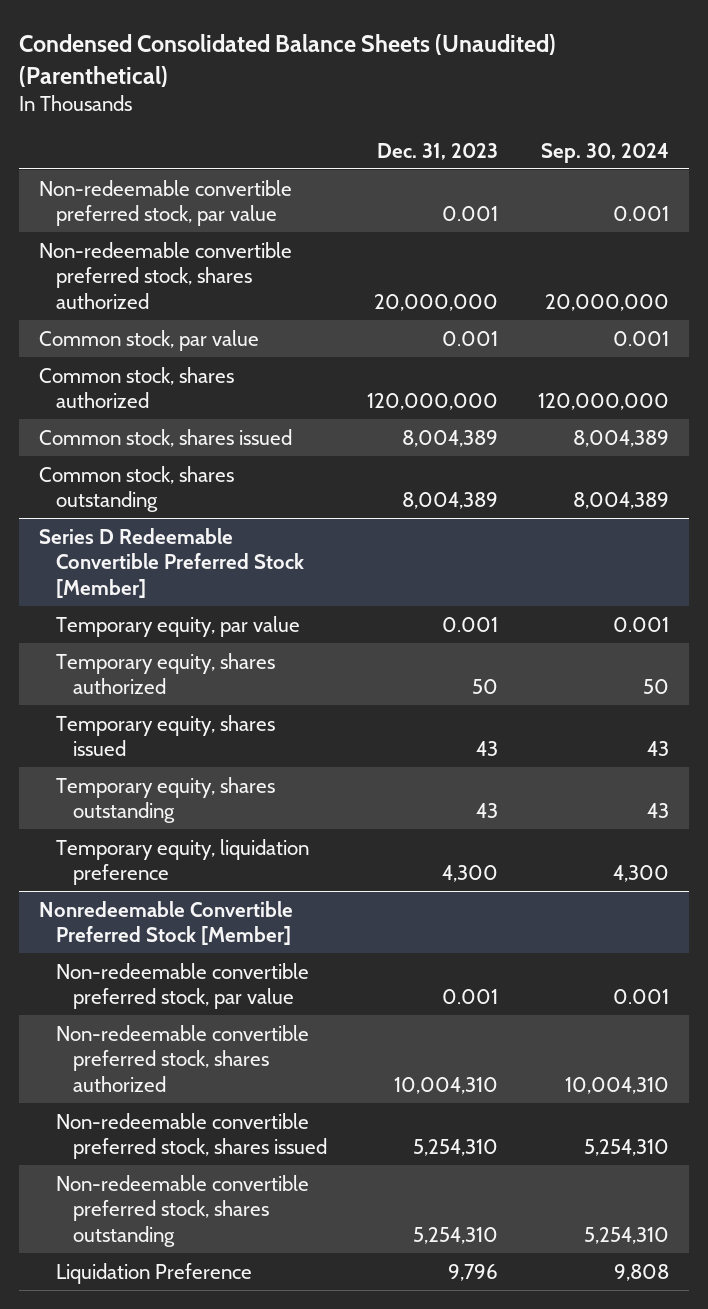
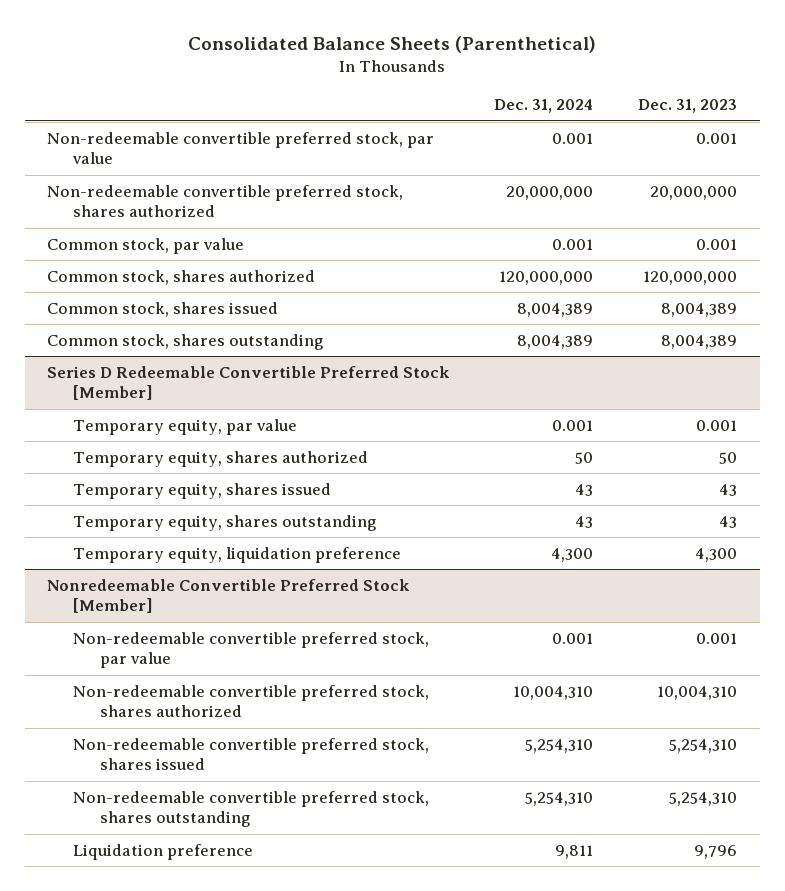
- Condensed Consolidated Balance Sheets (Unaudited) (Parenthetical)
+ Consolidated Balance Sheets (Parenthetical)
- | Dec. 31, 2023 | Sep. 30, 2024
+ | Dec. 31, 2024 | Dec. 31, 2023
@ Nonredeemable Convertible Preferred Stock [Member]
- Liquidation Preference | 9,796 | 9,808
+ Liquidation preference | 9,811 | 9,796

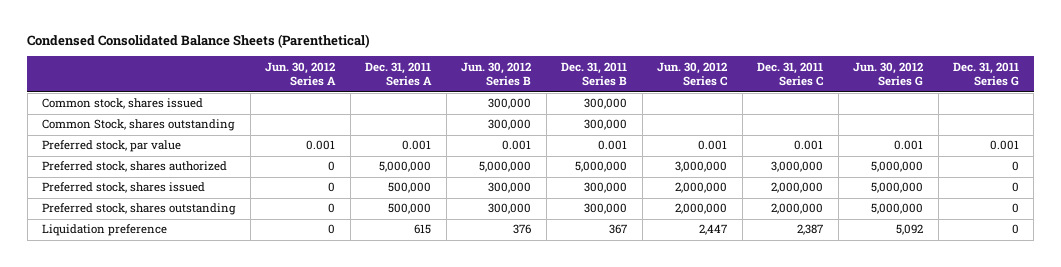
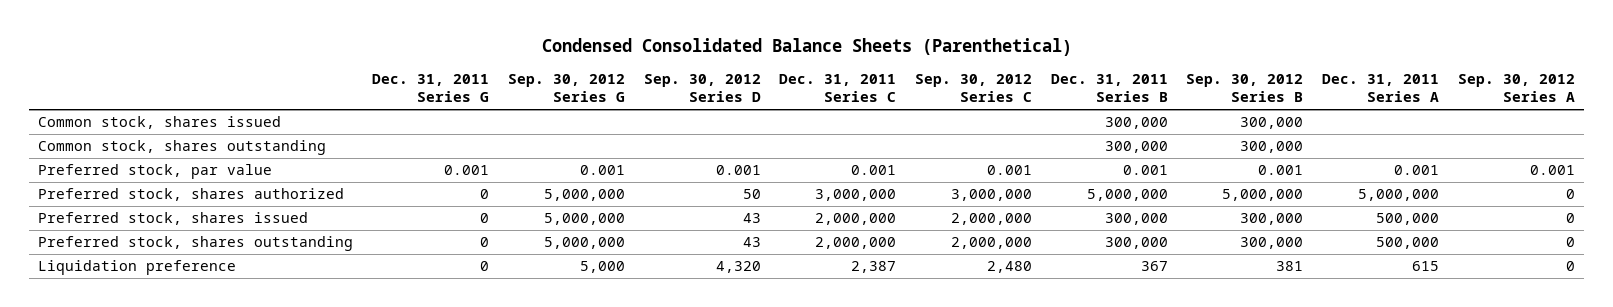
- | Jun. 30, 2012 Series A | Dec. 31, 2011 Series A | Jun. 30, 2012 Series B | Dec. 31, 2011 Series B | Jun. 30, 2012 Series C | Dec. 31, 2011 Series C | Jun. 30, 2012 Series G | Dec. 31, 2011 Series G
+ | Dec. 31, 2011 Series G | Sep. 30, 2012 Series G | Sep. 30, 2012 Series D | Dec. 31, 2011 Series C | Sep. 30, 2012 Series C | Dec. 31, 2011 Series B | Sep. 30, 2012 Series B | Dec. 31, 2011 Series A | Sep. 30, 2012 Series A
- Common Stock, shares outstanding | | | 300,000 | 300,000 | | | |
+ Common stock, shares outstanding | | | | | | 300,000 | 300,000 | |

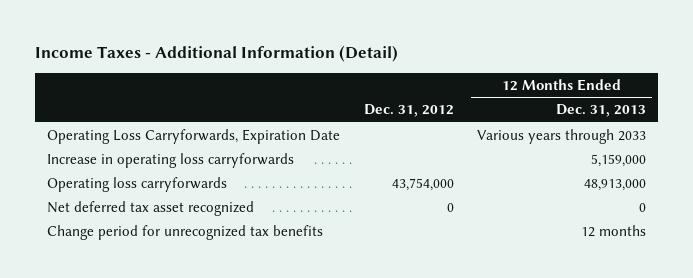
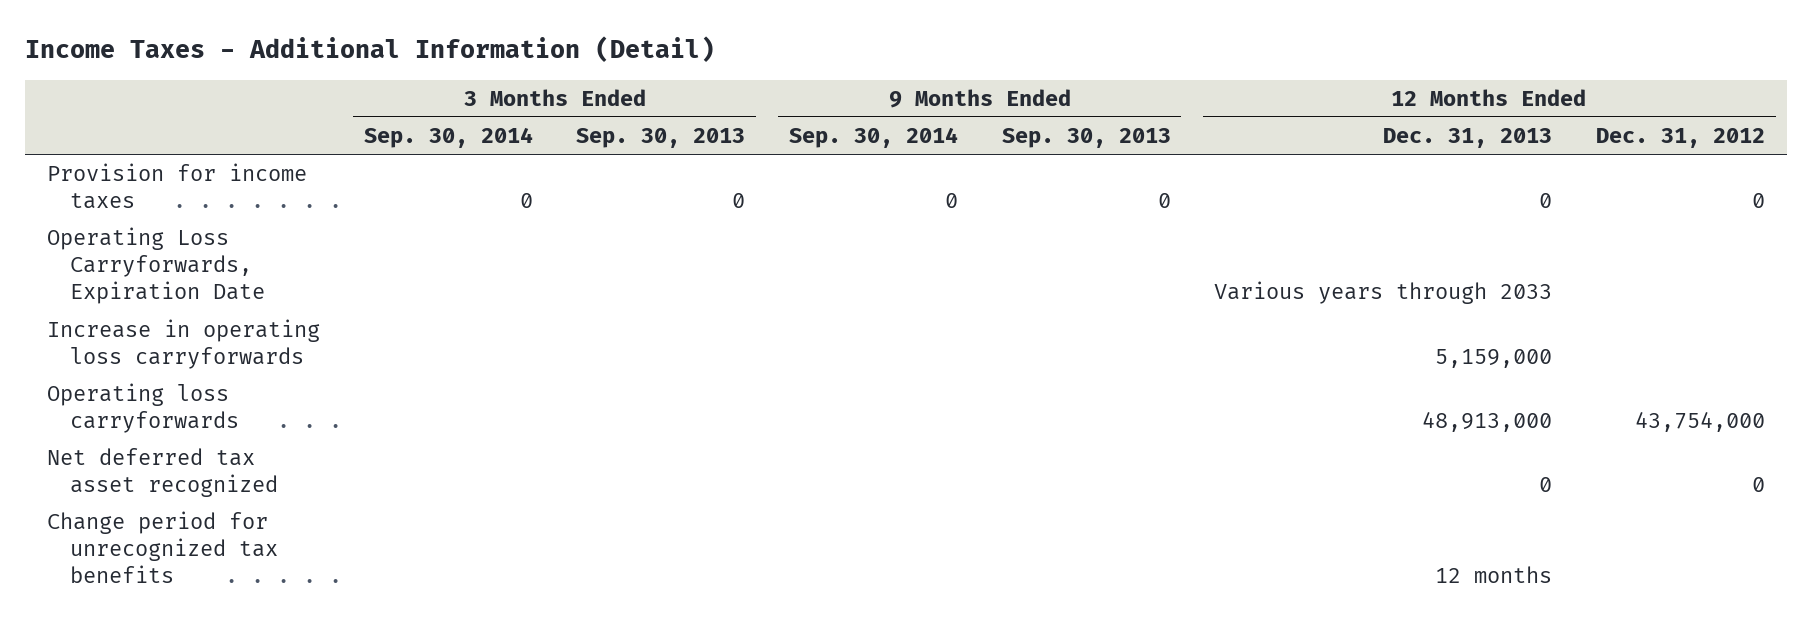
- | Dec. 31, 2012 | 12 Months Ended Dec. 31, 2013
+ | 3 Months Ended Sep. 30, 2014 | 3 Months Ended Sep. 30, 2013 | 9 Months Ended Sep. 30, 2014 | 9 Months Ended Sep. 30, 2013 | 12 Months Ended Dec. 31, 2013 | 12 Months Ended Dec. 31, 2012
+ Provision for income taxes | 0 | 0 | 0 | 0 | 0 | 0

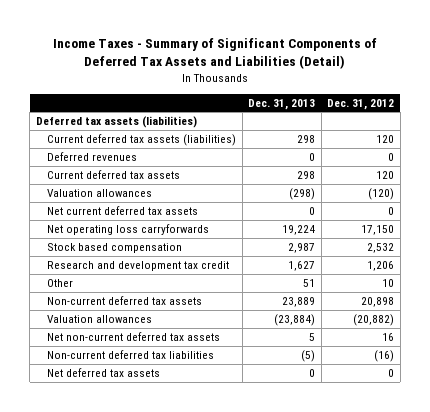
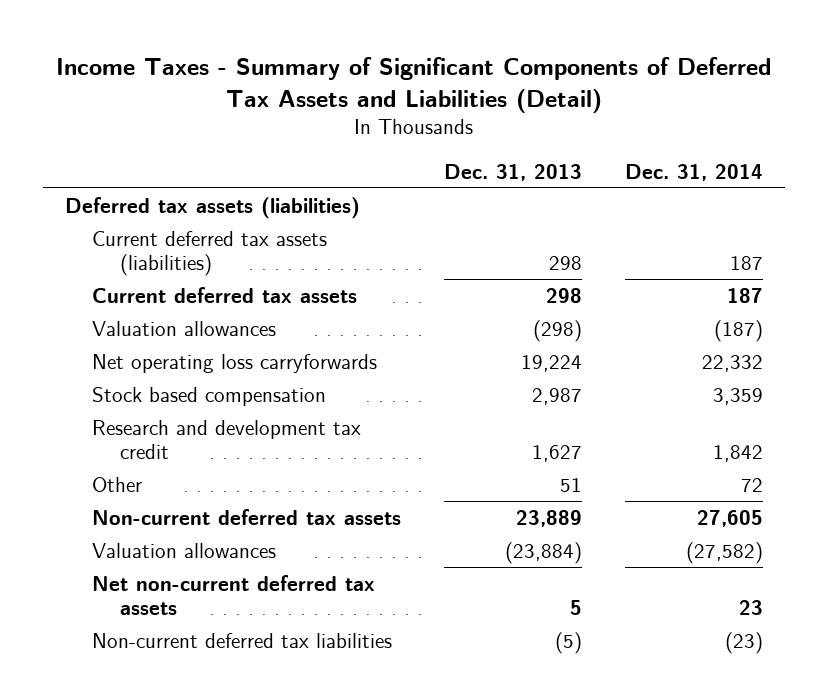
- | Dec. 31, 2013 | Dec. 31, 2012
+ | Dec. 31, 2013 | Dec. 31, 2014
- Deferred revenues | 0 | 0
- Net current deferred tax assets | 0 | 0
- Net deferred tax assets | 0 | 0

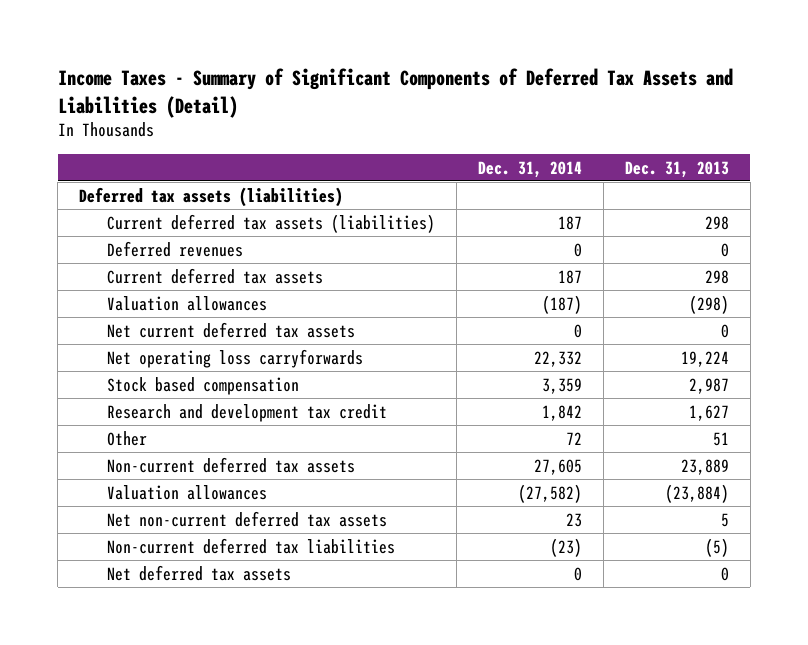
- | Dec. 31, 2013 | Dec. 31, 2014
+ | Dec. 31, 2014 | Dec. 31, 2013
+ Deferred revenues | 0 | 0
+ Net current deferred tax assets | 0 | 0
+ Net deferred tax assets | 0 | 0

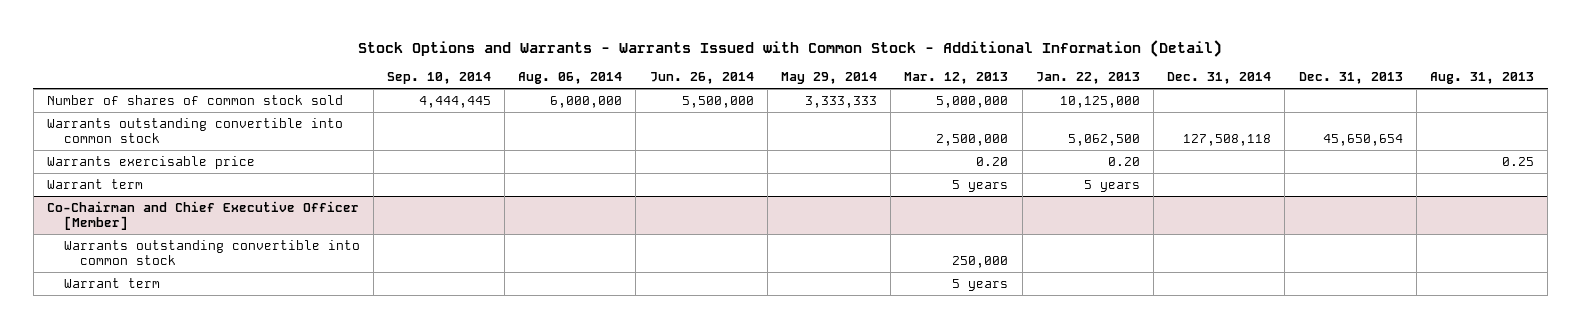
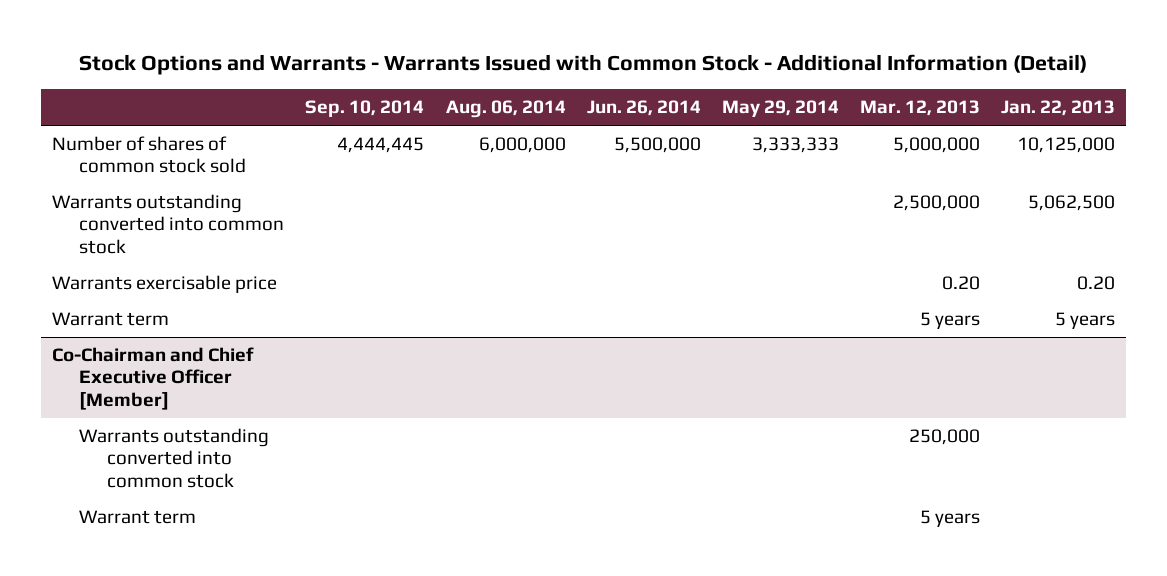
- | Sep. 10, 2014 | Aug. 06, 2014 | Jun. 26, 2014 | May 29, 2014 | Mar. 12, 2013 | Jan. 22, 2013 | Dec. 31, 2014 | Dec. 31, 2013 | Aug. 31, 2013
+ | Sep. 10, 2014 | Aug. 06, 2014 | Jun. 26, 2014 | May 29, 2014 | Mar. 12, 2013 | Jan. 22, 2013
- Warrants outstanding convertible into common stock | | | | | 2,500,000 | 5,062,500 | 127,508,118 | 45,650,654 |
+ Warrants outstanding converted into common stock | | | | | 2,500,000 | 5,062,500
@ Co-Chairman and Chief Executive Officer [Member]
- Warrants outstanding convertible into common stock | | | | | 250,000 | | | |
+ Warrants outstanding converted into common stock | | | | | 250,000 |

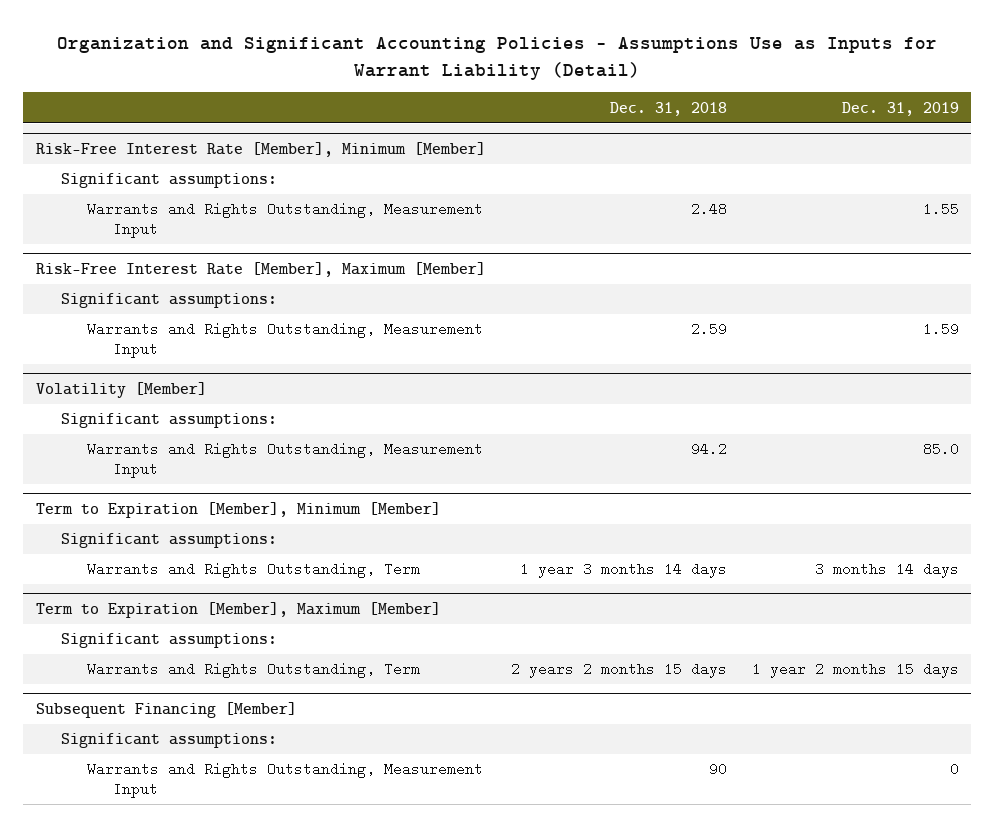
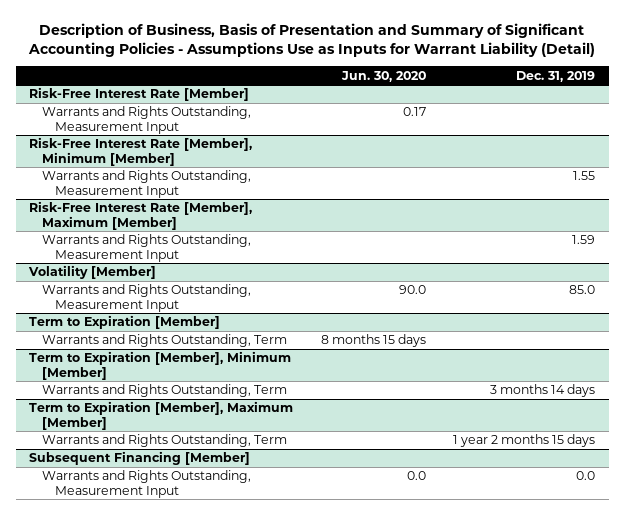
- Organization and Significant Accounting Policies - Assumptions Use as Inputs for Warrant Liability (Detail)
+ Description of Business, Basis of Presentation and Summary of Significant Accounting Policies - Assumptions Use as Inputs for Warrant Liability (Detail)
- | Dec. 31, 2018 | Dec. 31, 2019
+ | Jun. 30, 2020 | Dec. 31, 2019
+ Risk-Free Interest Rate [Member]
+ Warrants and Rights Outstanding, Measurement Input | 0.17 |
@ Risk-Free Interest Rate [Member], Minimum [Member]
- Significant assumptions:
@ Risk-Free Interest Rate [Member], Maximum [Member]
- Significant assumptions:
@ Volatility [Member]
- Significant assumptions:
+ Term to Expiration [Member]
+ Warrants and Rights Outstanding, Term | 8 months 15 days |
@ Term to Expiration [Member], Minimum [Member]
- Significant assumptions:
@ Term to Expiration [Member], Maximum [Member]
- Significant assumptions:
@ Subsequent Financing [Member]
- Significant assumptions:
- Warrants and Rights Outstanding, Measurement Input | 90 | 0
+ Warrants and Rights Outstanding, Measurement Input | 0.0 | 0.0

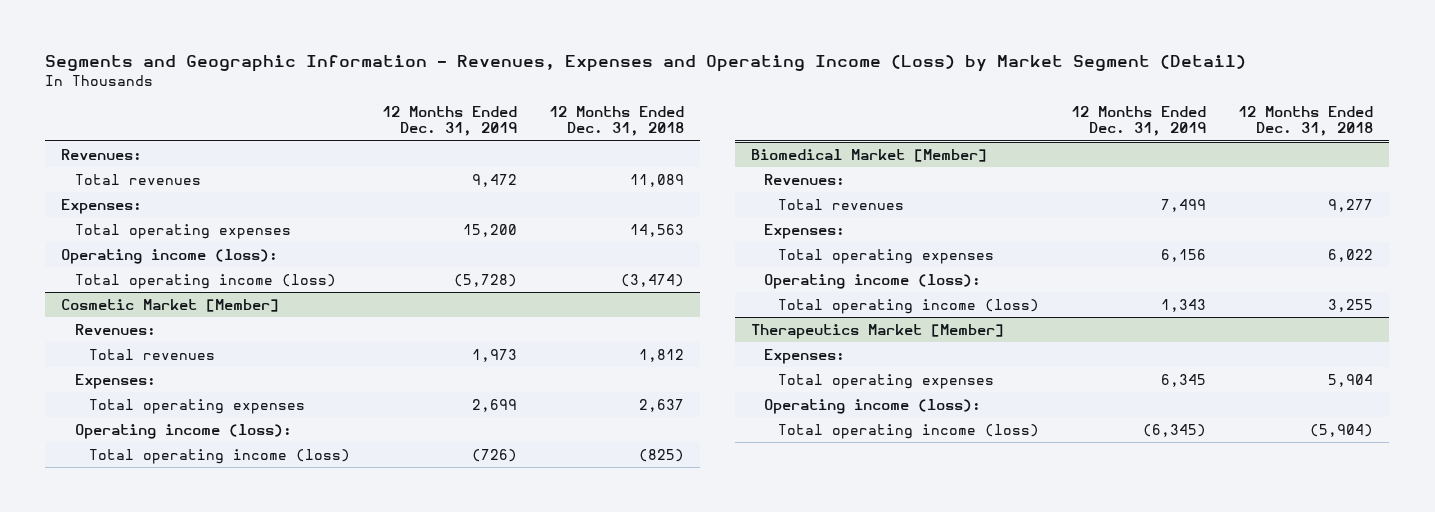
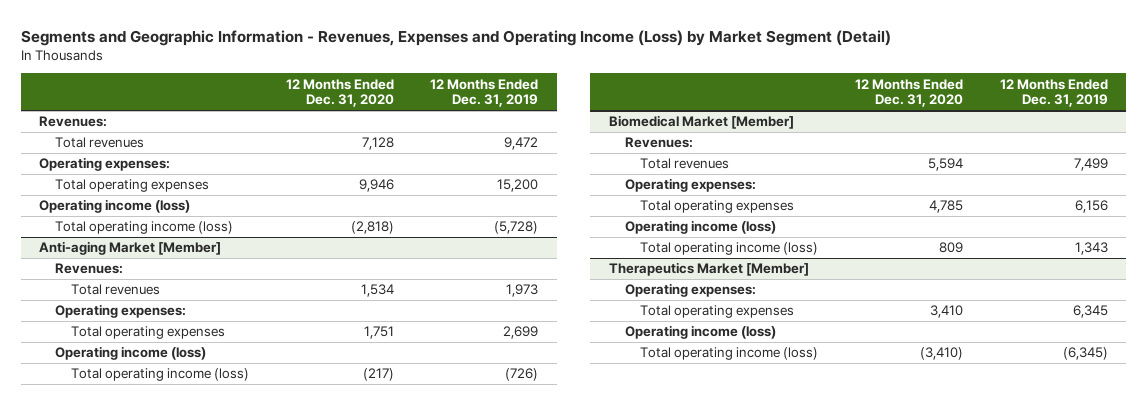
- | 12 Months Ended Dec. 31, 2019 | 12 Months Ended Dec. 31, 2018
+ | 12 Months Ended Dec. 31, 2020 | 12 Months Ended Dec. 31, 2019
- Expenses:
+ Operating expenses:
- Operating income (loss):
+ Operating income (loss)
- Cosmetic Market [Member]
+ Anti-aging Market [Member]
- Expenses:
+ Operating expenses:
- Operating income (loss):
+ Operating income (loss)
@ Biomedical Market [Member]
- Expenses:
+ Operating expenses:
- Operating income (loss):
+ Operating income (loss)
@ Therapeutics Market [Member]
- Expenses:
+ Operating expenses:
- Operating income (loss):
+ Operating income (loss)

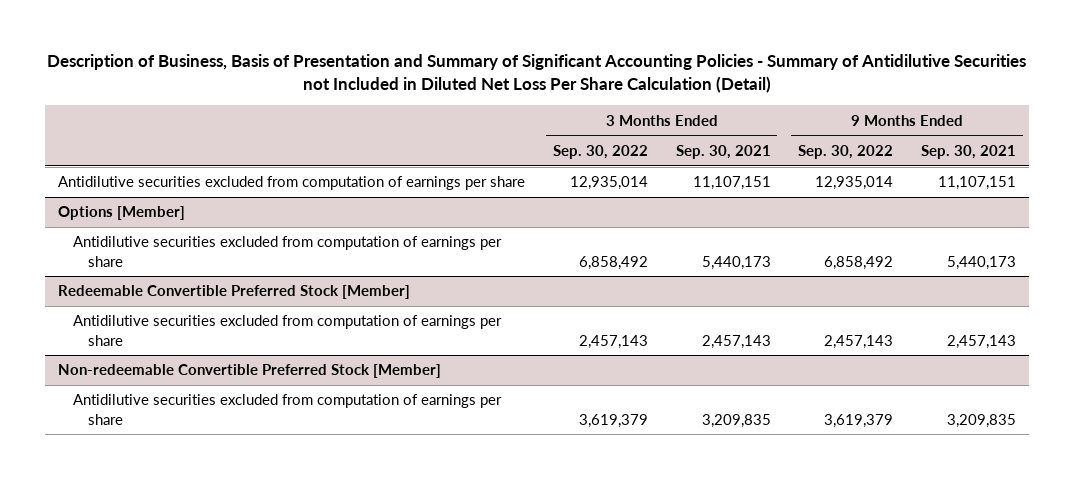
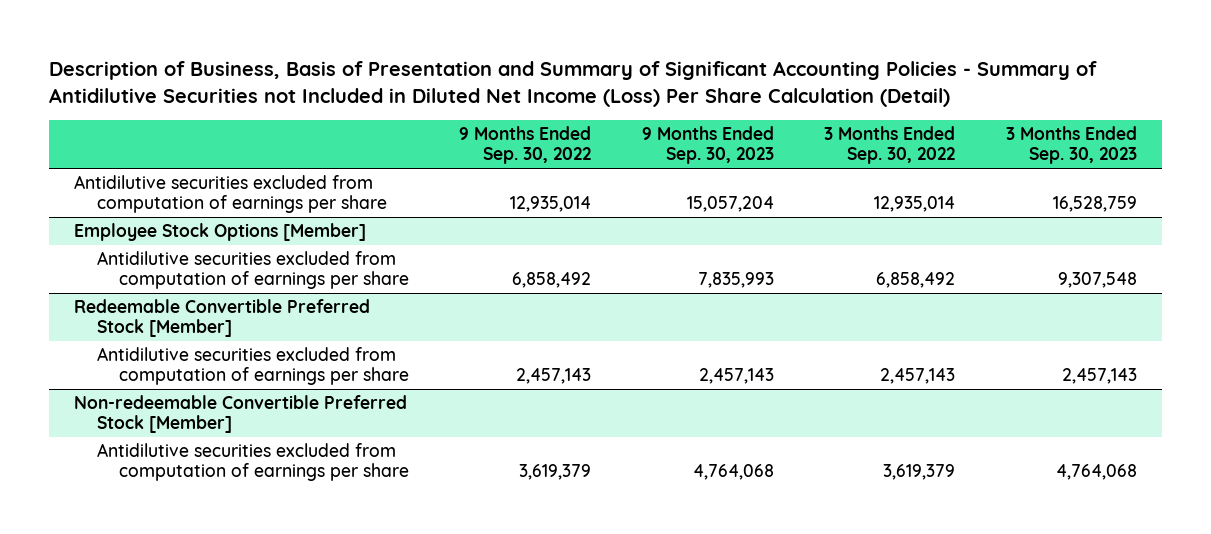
- Description of Business, Basis of Presentation and Summary of Significant Accounting Policies - Summary of Antidilutive Securities not Included in Diluted Net Loss Per Share Calculation (Detail)
+ Description of Business, Basis of Presentation and Summary of Significant Accounting Policies - Summary of Antidilutive Securities not Included in Diluted Net Income (Loss) Per Share Calculation (Detail)
- | 3 Months Ended Sep. 30, 2022 | 3 Months Ended Sep. 30, 2021 | 9 Months Ended Sep. 30, 2022 | 9 Months Ended Sep. 30, 2021
+ | 9 Months Ended Sep. 30, 2022 | 9 Months Ended Sep. 30, 2023 | 3 Months Ended Sep. 30, 2022 | 3 Months Ended Sep. 30, 2023
- Options [Member]
+ Employee Stock Options [Member]

